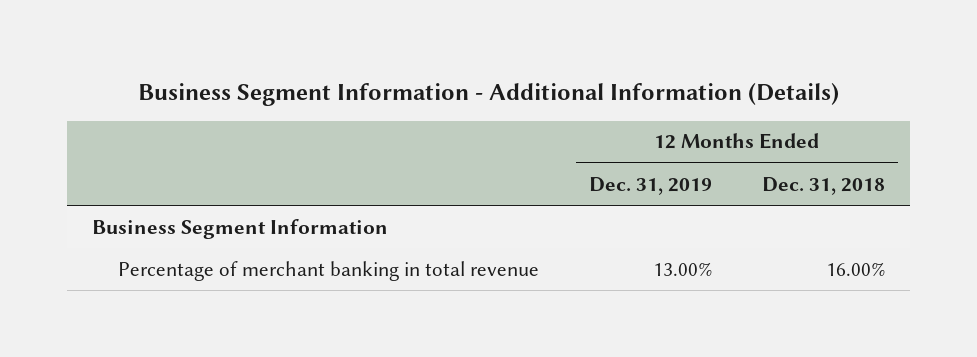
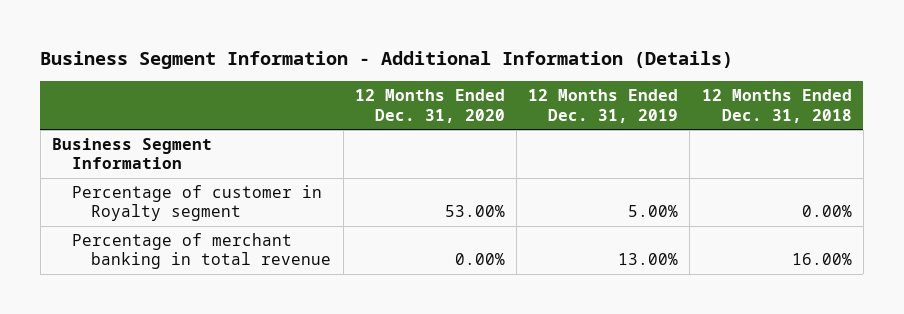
- | 12 Months Ended Dec. 31, 2019 | 12 Months Ended Dec. 31, 2018
+ | 12 Months Ended Dec. 31, 2020 | 12 Months Ended Dec. 31, 2019 | 12 Months Ended Dec. 31, 2018
+ Percentage of customer in Royalty segment | 53.00% | 5.00% | 0.00%

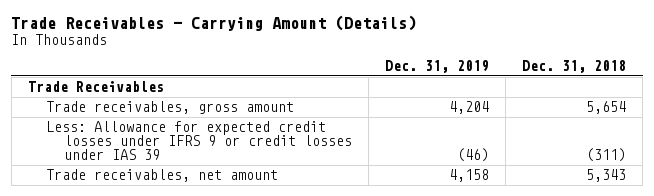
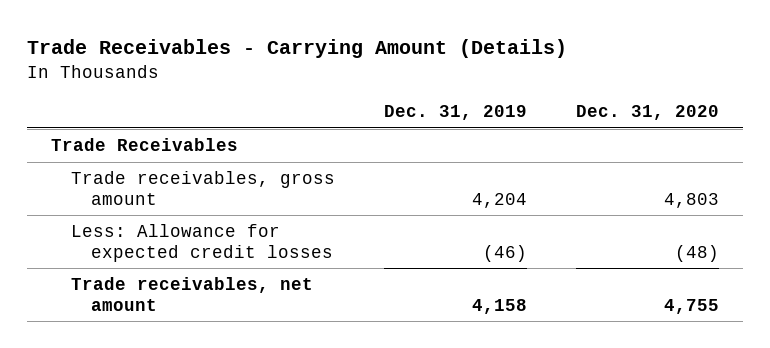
- | Dec. 31, 2019 | Dec. 31, 2018
+ | Dec. 31, 2019 | Dec. 31, 2020
- Less: Allowance for expected credit losses under IFRS 9 or credit losses under IAS 39 | (46) | (311)
+ Less: Allowance for expected credit losses | (46) | (48)

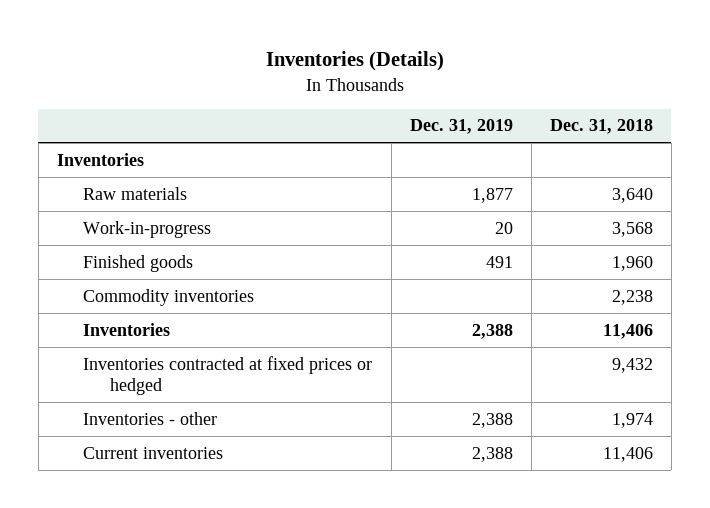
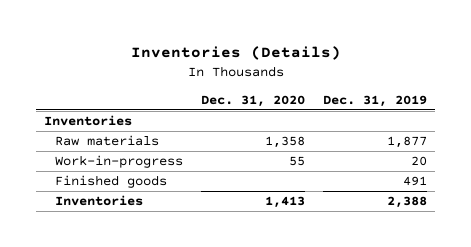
- | Dec. 31, 2019 | Dec. 31, 2018
+ | Dec. 31, 2020 | Dec. 31, 2019
- Commodity inventories | | 2,238
- Inventories contracted at fixed prices or hedged | | 9,432
- Inventories - other | 2,388 | 1,974
- Current inventories | 2,388 | 11,406

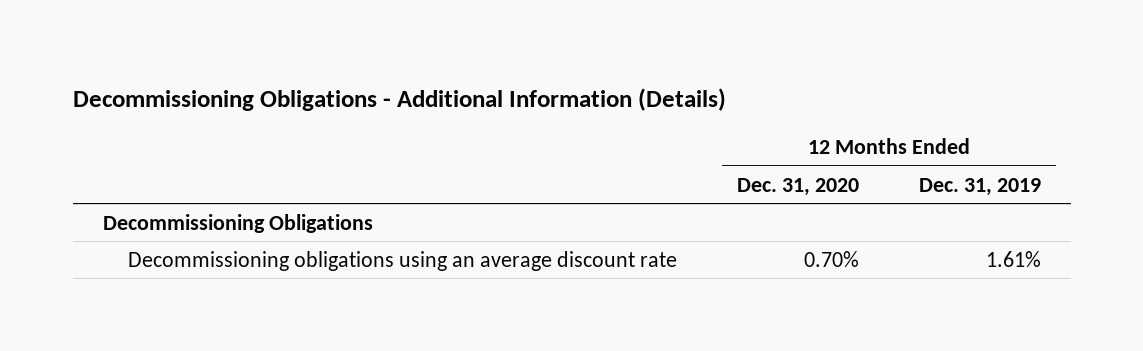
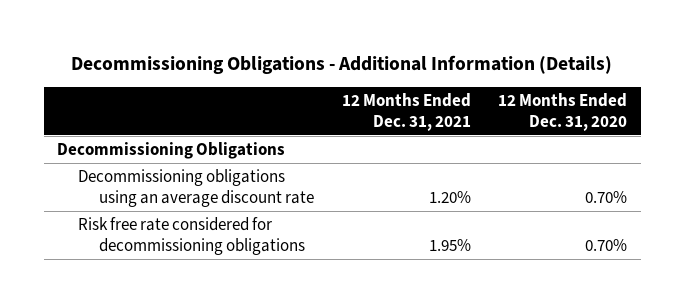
- | 12 Months Ended Dec. 31, 2020 | 12 Months Ended Dec. 31, 2019
+ | 12 Months Ended Dec. 31, 2021 | 12 Months Ended Dec. 31, 2020
+ Risk free rate considered for decommissioning obligations | 1.95% | 0.70%

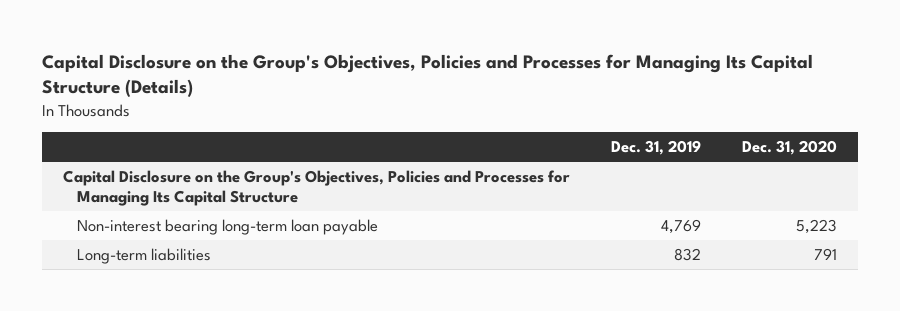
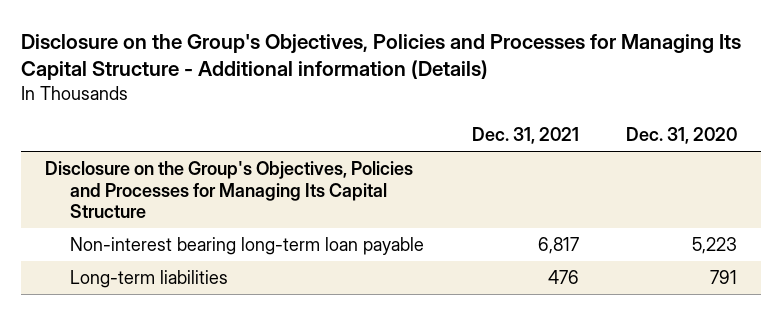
- Capital Disclosure on the Group's Objectives, Policies and Processes for Managing Its Capital Structure (Details)
+ Disclosure on the Group's Objectives, Policies and Processes for Managing Its Capital Structure - Additional information (Details)
- | Dec. 31, 2019 | Dec. 31, 2020
+ | Dec. 31, 2021 | Dec. 31, 2020
- Capital Disclosure on the Group's Objectives, Policies and Processes for Managing Its Capital Structure
+ Disclosure on the Group's Objectives, Policies and Processes for Managing Its Capital Structure

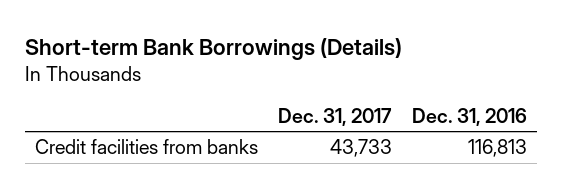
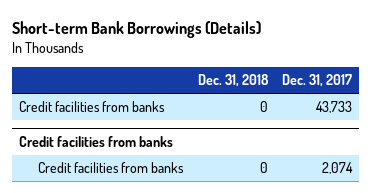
- | Dec. 31, 2017 | Dec. 31, 2016
+ | Dec. 31, 2018 | Dec. 31, 2017
+ Credit facilities from banks
+ Credit facilities from banks | 0 | 2,074

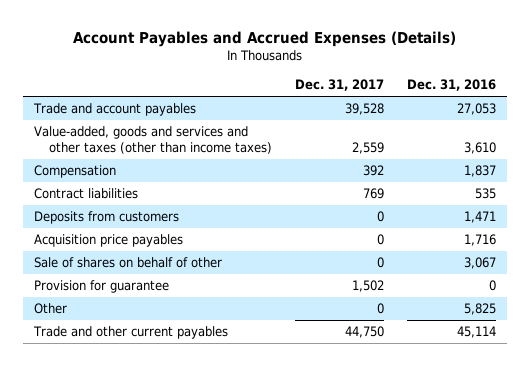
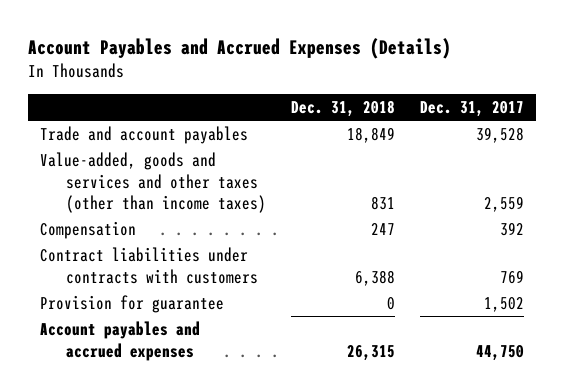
- | Dec. 31, 2017 | Dec. 31, 2016
+ | Dec. 31, 2018 | Dec. 31, 2017
- Contract liabilities | 769 | 535
- Deposits from customers | 0 | 1,471
- Acquisition price payables | 0 | 1,716
- Sale of shares on behalf of other | 0 | 3,067
+ Contract liabilities under contracts with customers | 6,388 | 769
- Other | 0 | 5,825
- Trade and other current payables | 44,750 | 45,114
+ Account payables and accrued expenses | 26,315 | 44,750

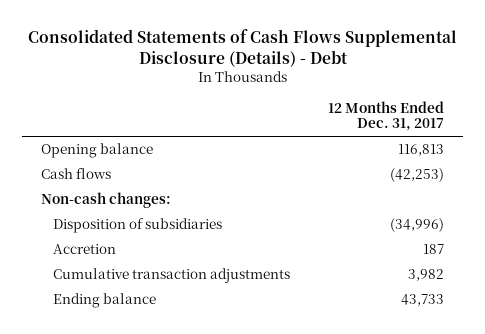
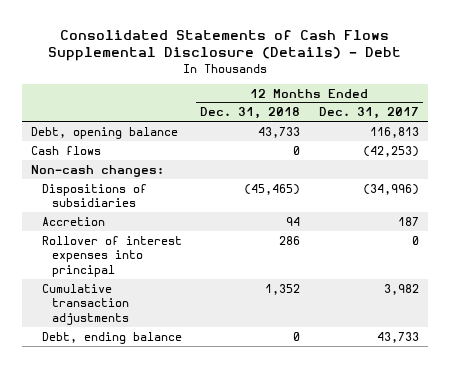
- | 12 Months Ended Dec. 31, 2017
+ | 12 Months Ended Dec. 31, 2018 | 12 Months Ended Dec. 31, 2017
- Opening balance | 116,813
+ Debt, opening balance | 43,733 | 116,813
- Disposition of subsidiaries | (34,996)
+ Dispositions of subsidiaries | (45,465) | (34,996)
+ Rollover of interest expenses into principal | 286 | 0
- Ending balance | 43,733
+ Debt, ending balance | 0 | 43,733

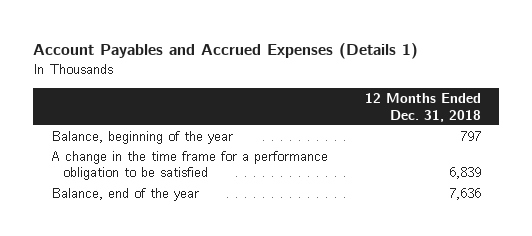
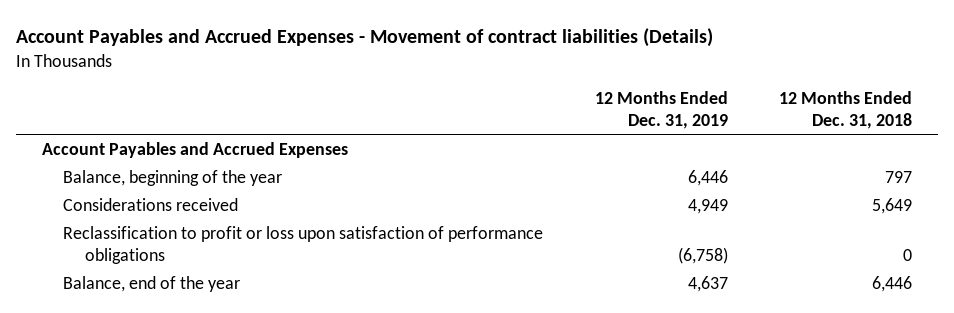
- Account Payables and Accrued Expenses (Details 1)
+ Account Payables and Accrued Expenses - Movement of contract liabilities (Details)
- | 12 Months Ended Dec. 31, 2018
+ | 12 Months Ended Dec. 31, 2019 | 12 Months Ended Dec. 31, 2018
+ Account Payables and Accrued Expenses
- A change in the time frame for a performance obligation to be satisfied | 6,839
- Balance, end of the year | 7,636
+ Considerations received | 4,949 | 5,649
+ Reclassification to profit or loss upon satisfaction of performance obligations | (6,758) | 0
+ Balance, end of the year | 4,637 | 6,446

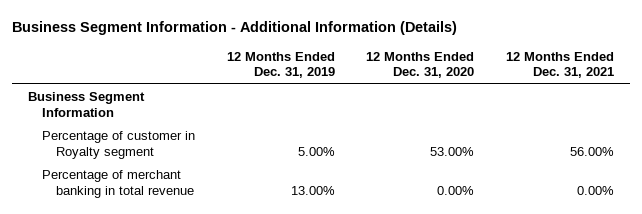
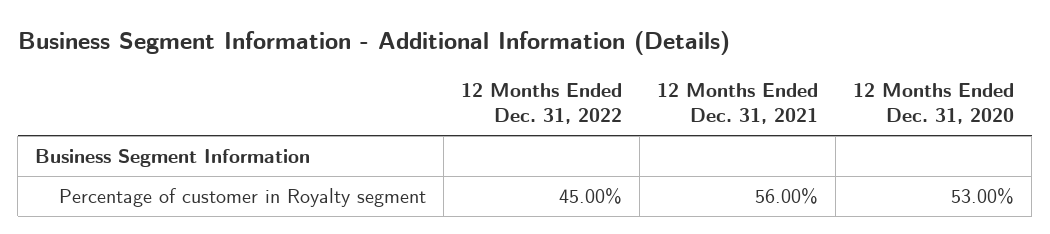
- | 12 Months Ended Dec. 31, 2019 | 12 Months Ended Dec. 31, 2020 | 12 Months Ended Dec. 31, 2021
+ | 12 Months Ended Dec. 31, 2022 | 12 Months Ended Dec. 31, 2021 | 12 Months Ended Dec. 31, 2020
- Percentage of merchant banking in total revenue | 13.00% | 0.00% | 0.00%

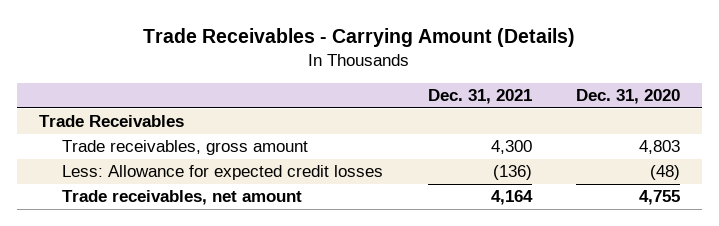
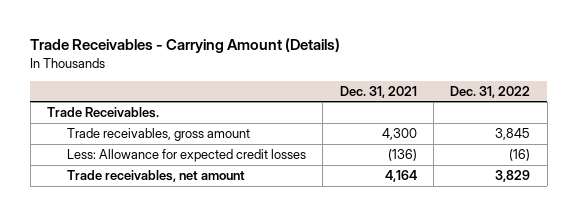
- | Dec. 31, 2021 | Dec. 31, 2020
+ | Dec. 31, 2021 | Dec. 31, 2022
- Trade Receivables
+ Trade Receivables.

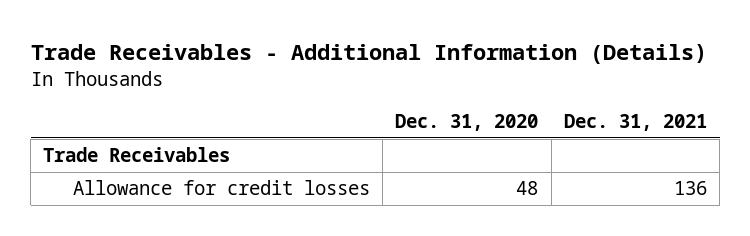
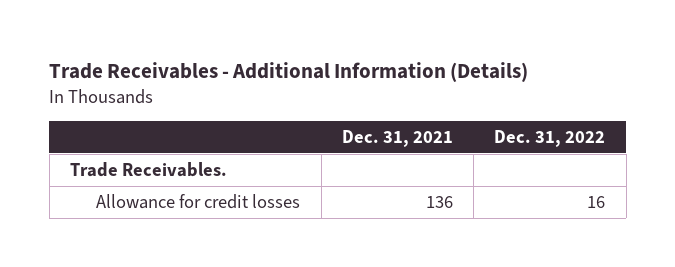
- | Dec. 31, 2020 | Dec. 31, 2021
+ | Dec. 31, 2021 | Dec. 31, 2022
- Trade Receivables
+ Trade Receivables.

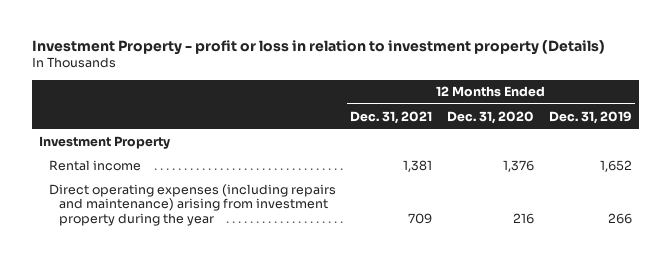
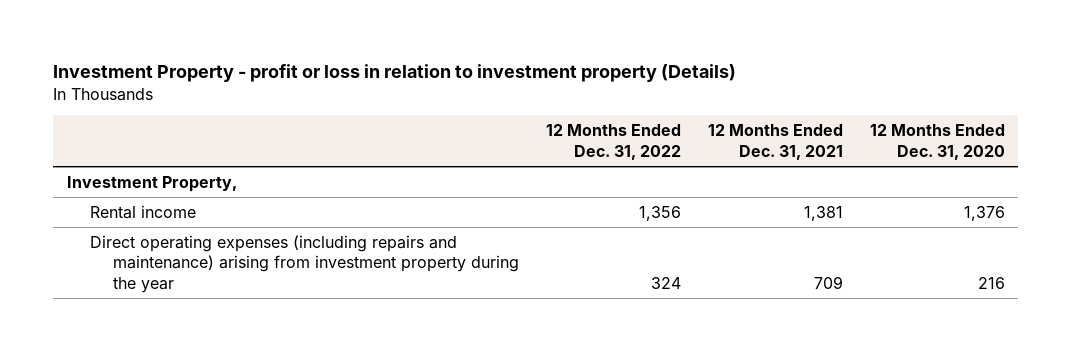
- | 12 Months Ended Dec. 31, 2021 | 12 Months Ended Dec. 31, 2020 | 12 Months Ended Dec. 31, 2019
+ | 12 Months Ended Dec. 31, 2022 | 12 Months Ended Dec. 31, 2021 | 12 Months Ended Dec. 31, 2020
- Investment Property
+ Investment Property,

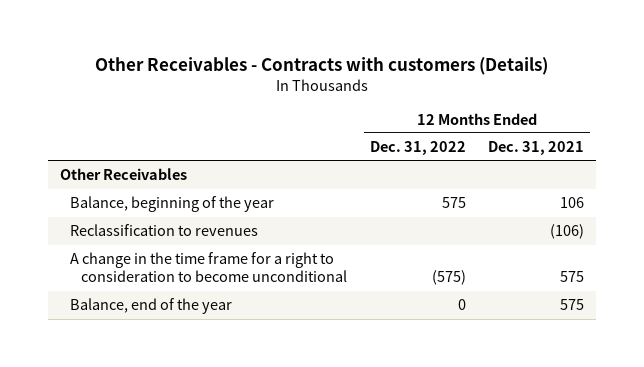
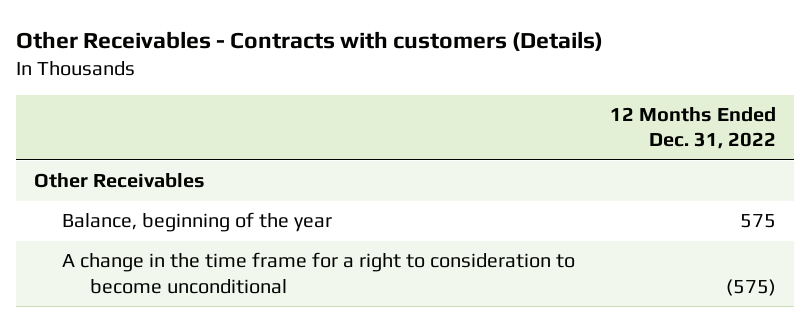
- | 12 Months Ended Dec. 31, 2022 | 12 Months Ended Dec. 31, 2021
+ | 12 Months Ended Dec. 31, 2022
- Reclassification to revenues | | (106)
- Balance, end of the year | 0 | 575

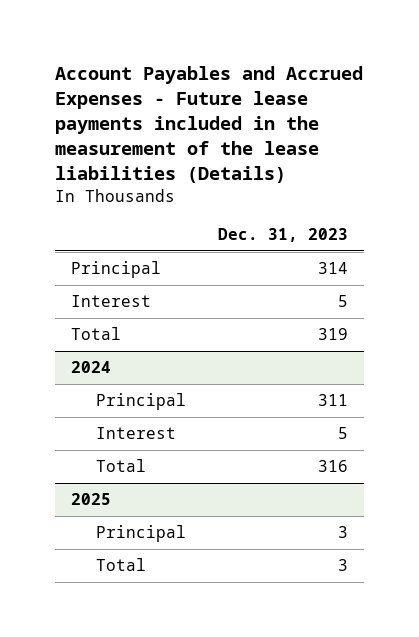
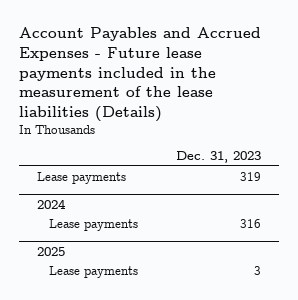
- Principal | 314
- Interest | 5
- Total | 319
+ Lease payments | 319
@ 2024
- Principal | 311
- Interest | 5
- Total | 316
+ Lease payments | 316
@ 2025
- Principal | 3
- Total | 3
+ Lease payments | 3

